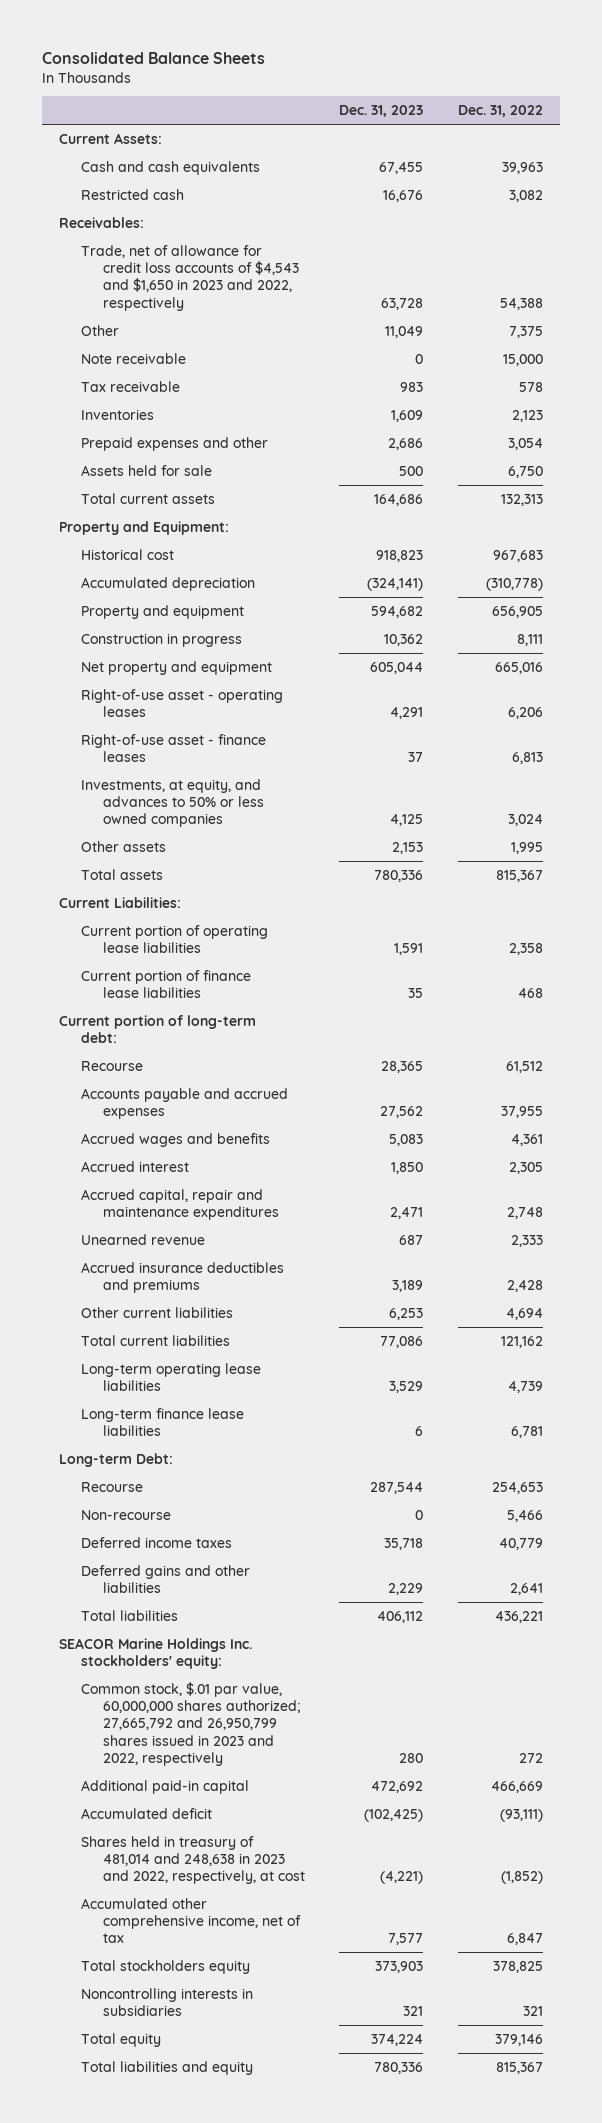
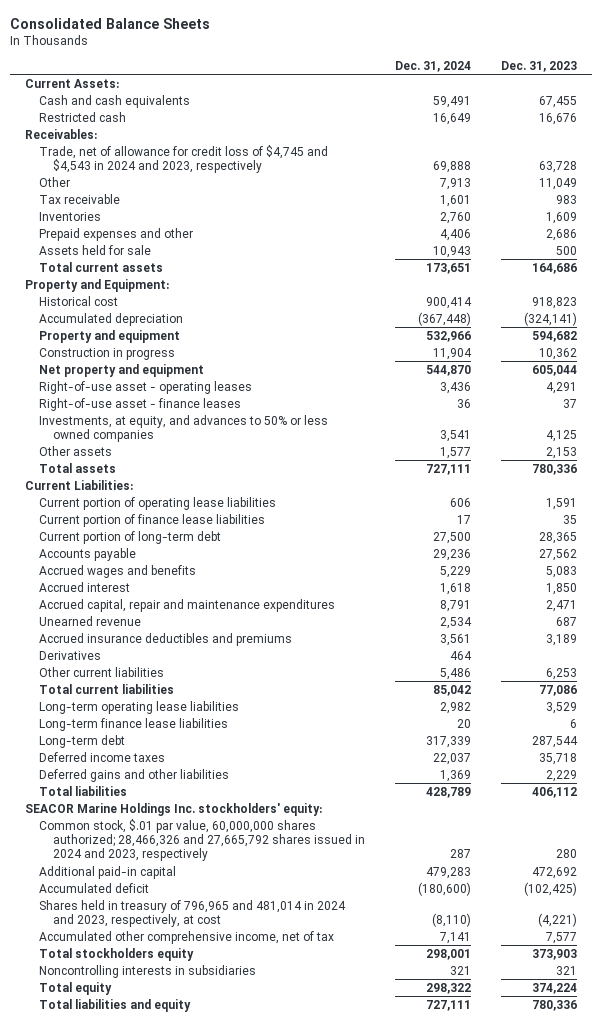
- | Dec. 31, 2023 | Dec. 31, 2022
+ | Dec. 31, 2024 | Dec. 31, 2023
- Trade, net of allowance for credit loss accounts of $4,543 and $1,650 in 2023 and 2022, respectively | 63,728 | 54,388
+ Trade, net of allowance for credit loss of $4,745 and $4,543 in 2024 and 2023, respectively | 69,888 | 63,728
- Note receivable | 0 | 15,000
- Current portion of long-term debt:
- Recourse | 28,365 | 61,512
- Accounts payable and accrued expenses | 27,562 | 37,955
+ Current portion of long-term debt | 27,500 | 28,365
+ Accounts payable | 29,236 | 27,562
+ Derivatives | 464 |
- Long-term Debt:
- Recourse | 287,544 | 254,653
- Non-recourse | 0 | 5,466
+ Long-term debt | 317,339 | 287,544
- Common stock, $.01 par value, 60,000,000 shares authorized; 27,665,792 and 26,950,799 shares issued in 2023 and 2022, respectively | 280 | 272
+ Common stock, $.01 par value, 60,000,000 shares authorized; 28,466,326 and 27,665,792 shares issued in 2024 and 2023, respectively | 287 | 280
- Shares held in treasury of 481,014 and 248,638 in 2023 and 2022, respectively, at cost | (4,221) | (1,852)
+ Shares held in treasury of 796,965 and 481,014 in 2024 and 2023, respectively, at cost | (8,110) | (4,221)

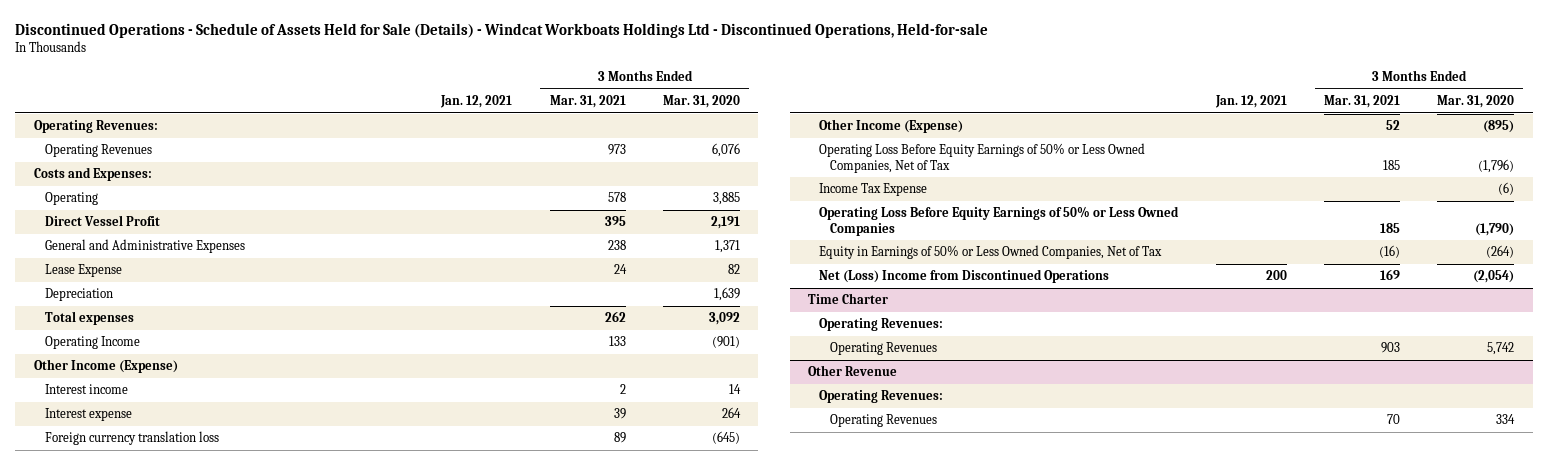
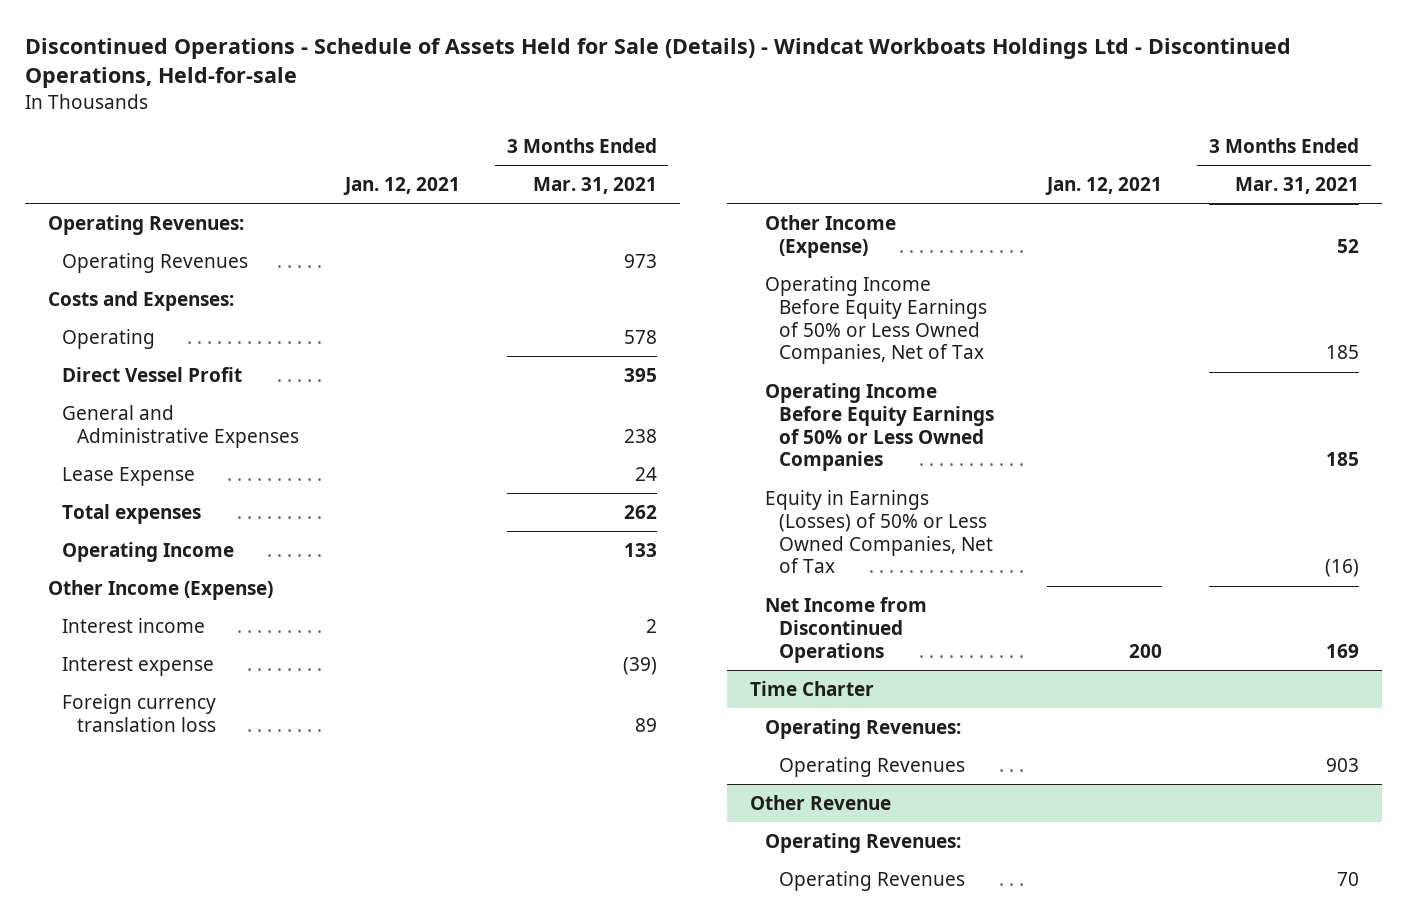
- | Jan. 12, 2021 | 3 Months Ended Mar. 31, 2021 | 3 Months Ended Mar. 31, 2020
+ | Jan. 12, 2021 | 3 Months Ended Mar. 31, 2021
- Depreciation | | | 1,639
- Interest expense | | 39 | 264
+ Interest expense | | (39)
- Operating Loss Before Equity Earnings of 50% or Less Owned Companies, Net of Tax | | 185 | (1,796)
- Income Tax Expense | | | (6)
- Operating Loss Before Equity Earnings of 50% or Less Owned Companies | | 185 | (1,790)
- Equity in Earnings of 50% or Less Owned Companies, Net of Tax | | (16) | (264)
- Net (Loss) Income from Discontinued Operations | 200 | 169 | (2,054)
+ Operating Income Before Equity Earnings of 50% or Less Owned Companies, Net of Tax | | 185
+ Operating Income Before Equity Earnings of 50% or Less Owned Companies | | 185
+ Equity in Earnings (Losses) of 50% or Less Owned Companies, Net of Tax | | (16)
+ Net Income from Discontinued Operations | 200 | 169

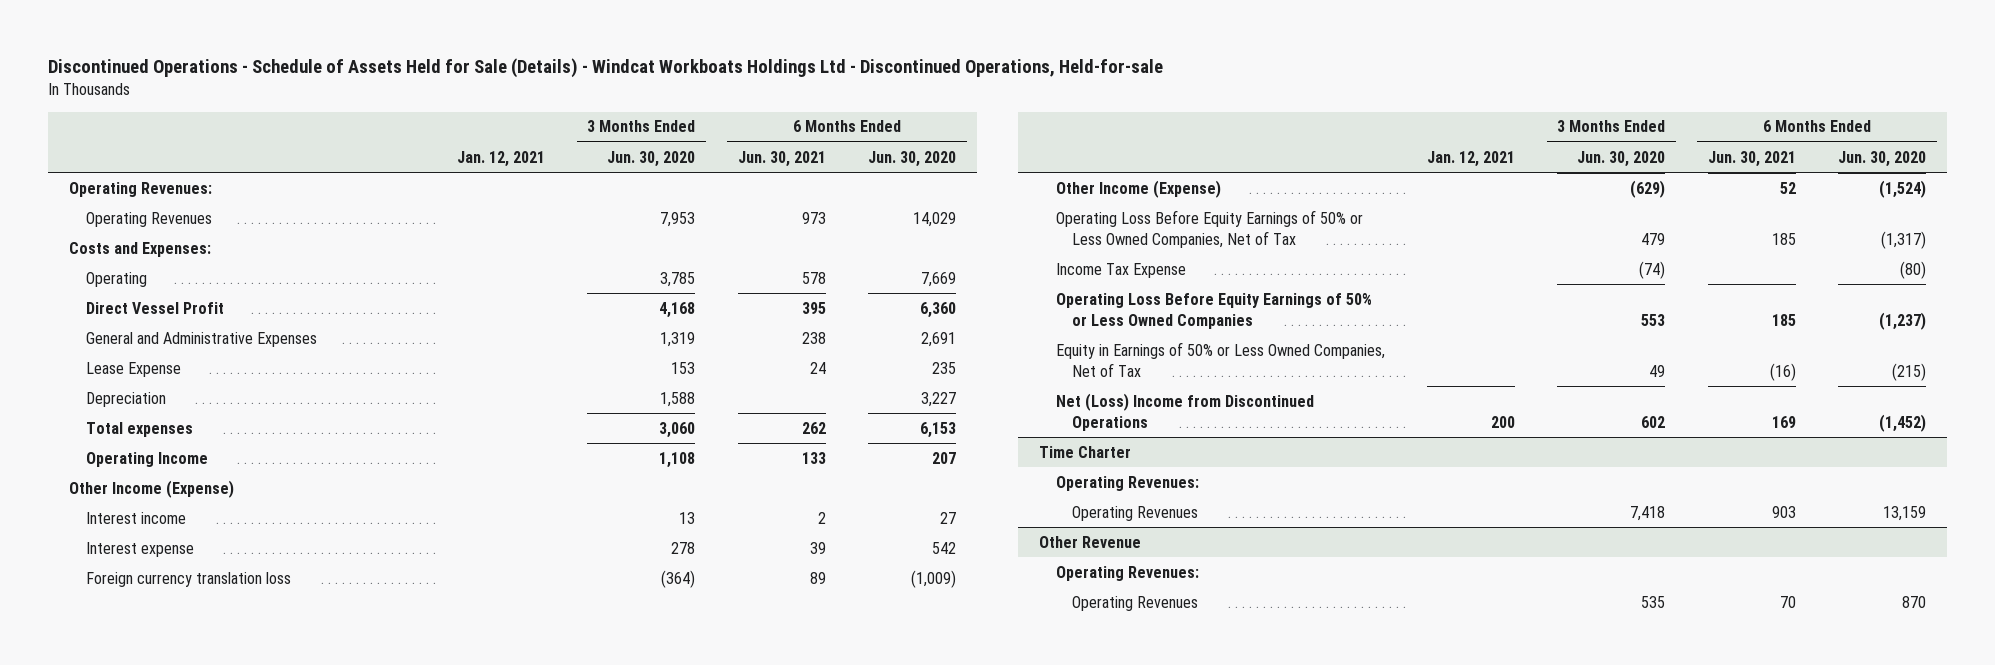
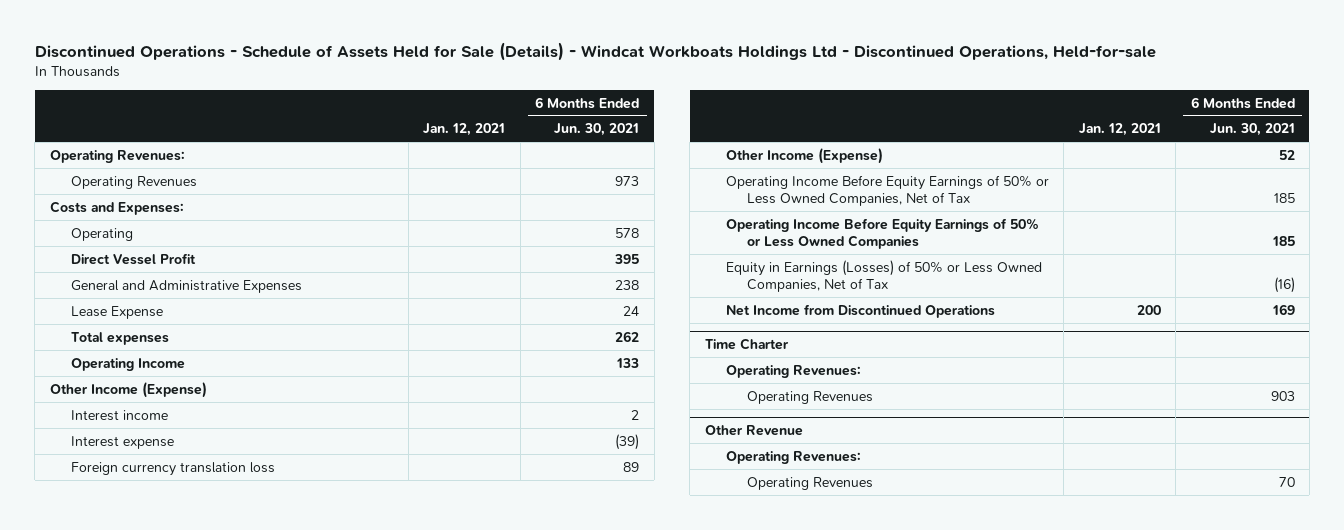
- | Jan. 12, 2021 | 3 Months Ended Jun. 30, 2020 | 6 Months Ended Jun. 30, 2021 | 6 Months Ended Jun. 30, 2020
+ | Jan. 12, 2021 | 6 Months Ended Jun. 30, 2021
- Depreciation | | 1,588 | | 3,227
- Interest expense | | 278 | 39 | 542
+ Interest expense | | (39)
- Operating Loss Before Equity Earnings of 50% or Less Owned Companies, Net of Tax | | 479 | 185 | (1,317)
- Income Tax Expense | | (74) | | (80)
- Operating Loss Before Equity Earnings of 50% or Less Owned Companies | | 553 | 185 | (1,237)
- Equity in Earnings of 50% or Less Owned Companies, Net of Tax | | 49 | (16) | (215)
- Net (Loss) Income from Discontinued Operations | 200 | 602 | 169 | (1,452)
+ Operating Income Before Equity Earnings of 50% or Less Owned Companies, Net of Tax | | 185
+ Operating Income Before Equity Earnings of 50% or Less Owned Companies | | 185
+ Equity in Earnings (Losses) of 50% or Less Owned Companies, Net of Tax | | (16)
+ Net Income from Discontinued Operations | 200 | 169

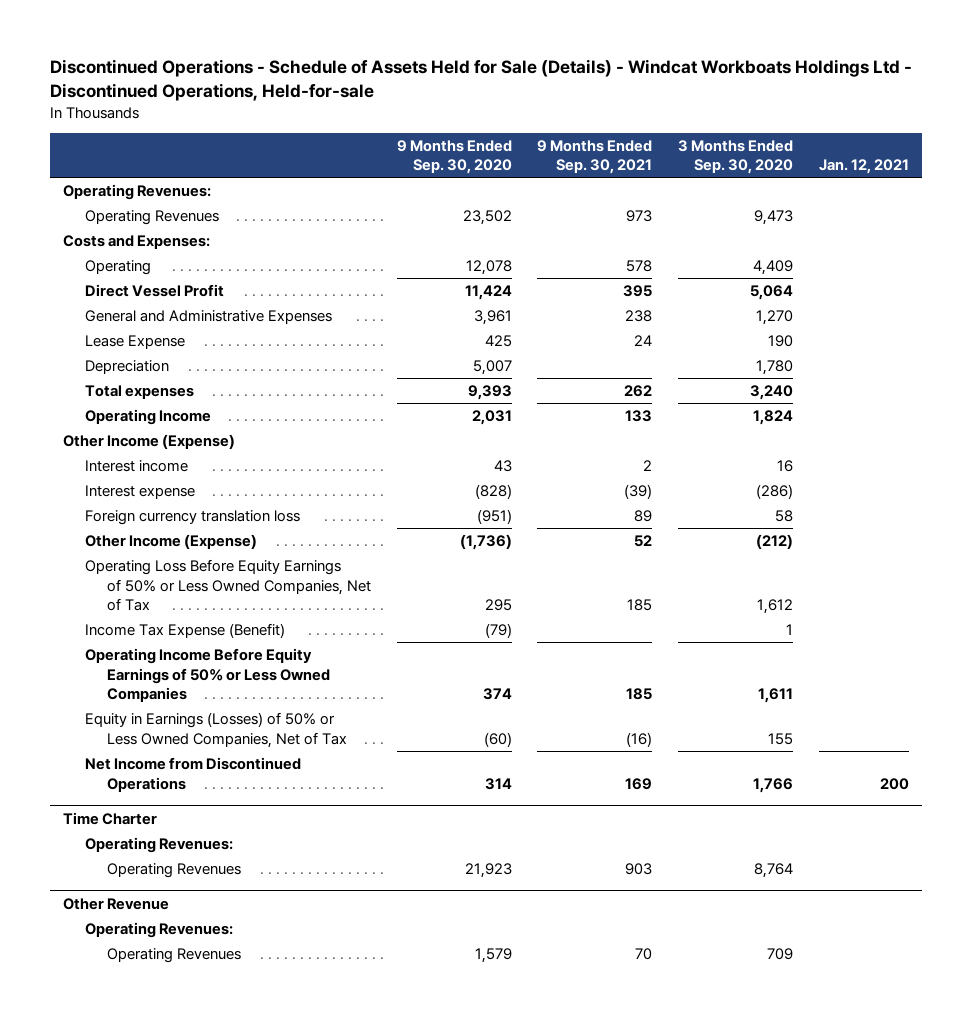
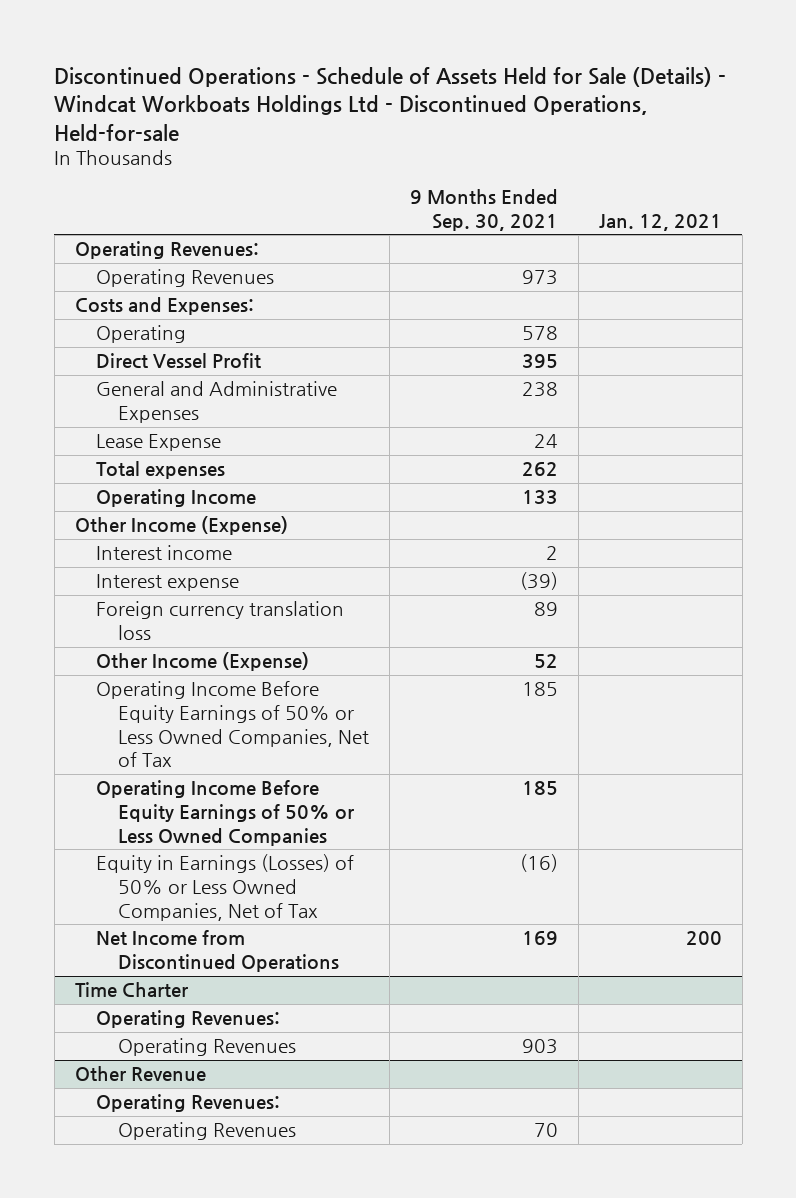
- | 9 Months Ended Sep. 30, 2020 | 9 Months Ended Sep. 30, 2021 | 3 Months Ended Sep. 30, 2020 | Jan. 12, 2021
+ | 9 Months Ended Sep. 30, 2021 | Jan. 12, 2021
- Depreciation | 5,007 | | 1,780 |
- Operating Loss Before Equity Earnings of 50% or Less Owned Companies, Net of Tax | 295 | 185 | 1,612 |
- Income Tax Expense (Benefit) | (79) | | 1 |
+ Operating Income Before Equity Earnings of 50% or Less Owned Companies, Net of Tax | 185 |

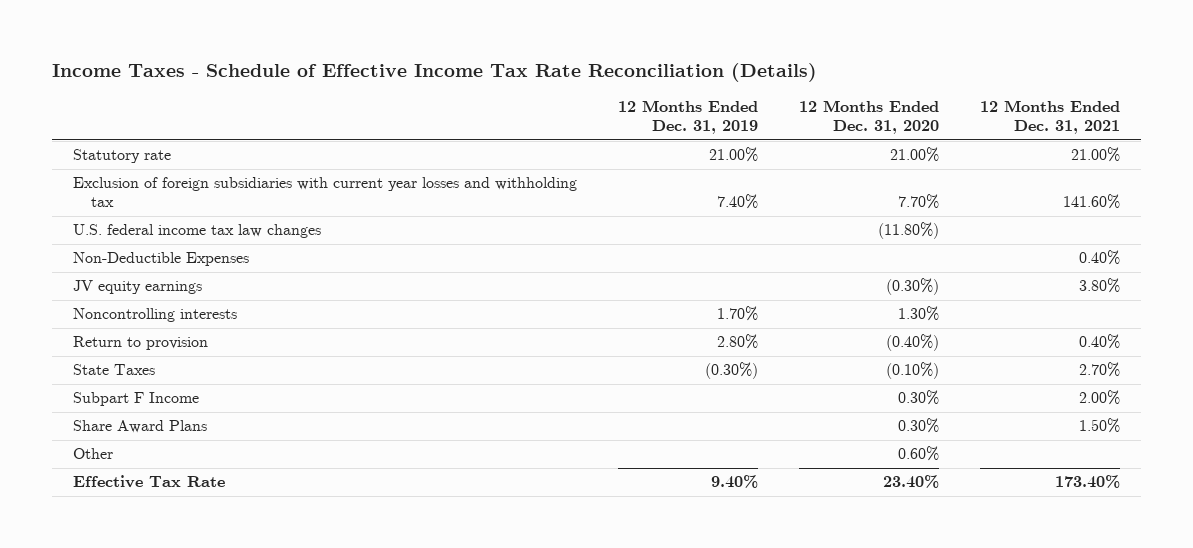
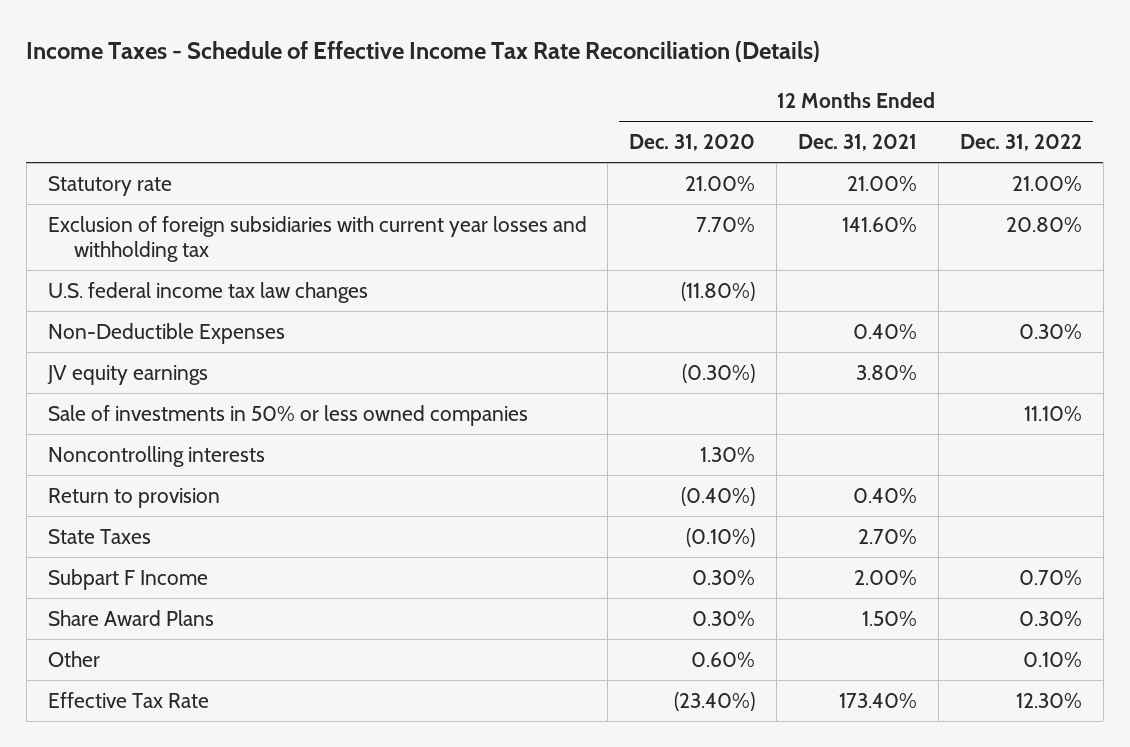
- | 12 Months Ended Dec. 31, 2019 | 12 Months Ended Dec. 31, 2020 | 12 Months Ended Dec. 31, 2021
+ | 12 Months Ended Dec. 31, 2020 | 12 Months Ended Dec. 31, 2021 | 12 Months Ended Dec. 31, 2022
+ Sale of investments in 50% or less owned companies | | | 11.10%
- Effective Tax Rate | 9.40% | 23.40% | 173.40%
+ Effective Tax Rate | (23.40%) | 173.40% | 12.30%

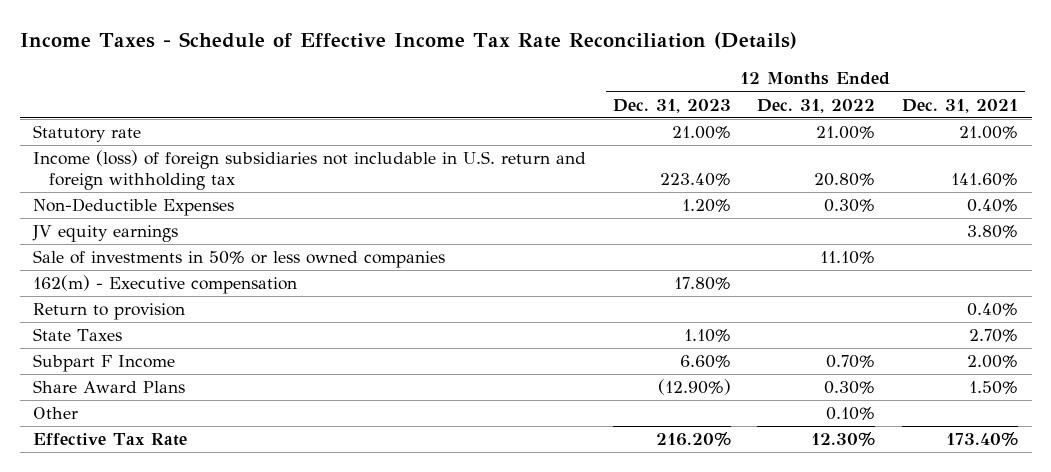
- | 12 Months Ended Dec. 31, 2020 | 12 Months Ended Dec. 31, 2021 | 12 Months Ended Dec. 31, 2022
+ | 12 Months Ended Dec. 31, 2023 | 12 Months Ended Dec. 31, 2022 | 12 Months Ended Dec. 31, 2021
- Exclusion of foreign subsidiaries with current year losses and withholding tax | 7.70% | 141.60% | 20.80%
- U.S. federal income tax law changes | (11.80%) | |
+ Income (loss) of foreign subsidiaries not includable in U.S. return and foreign withholding tax | 223.40% | 20.80% | 141.60%
- Noncontrolling interests | 1.30% | |
+ 162(m) - Executive compensation | 17.80% | |

